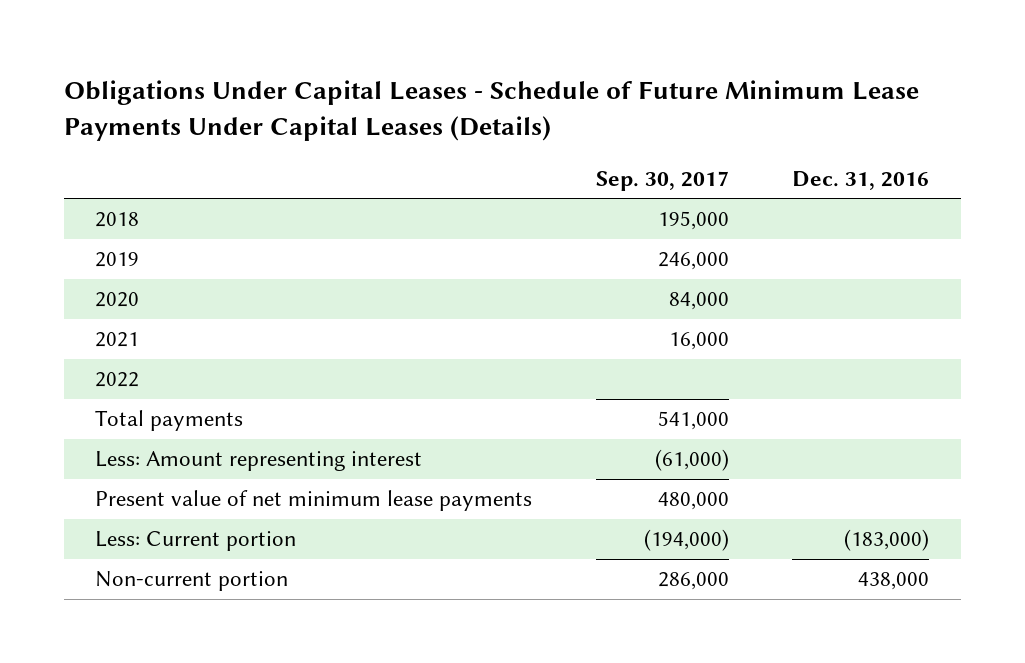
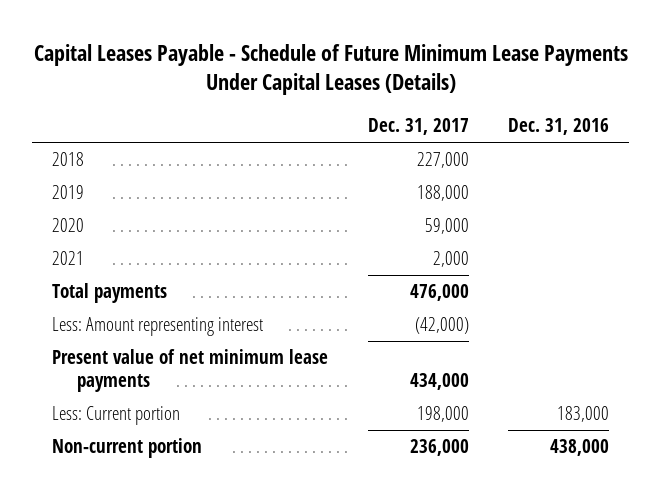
- Obligations Under Capital Leases - Schedule of Future Minimum Lease Payments Under Capital Leases (Details)
+ Capital Leases Payable - Schedule of Future Minimum Lease Payments Under Capital Leases (Details)
- | Sep. 30, 2017 | Dec. 31, 2016
+ | Dec. 31, 2017 | Dec. 31, 2016
- 2022
- Less: Current portion | (194,000) | (183,000)
+ Less: Current portion | 198,000 | 183,000

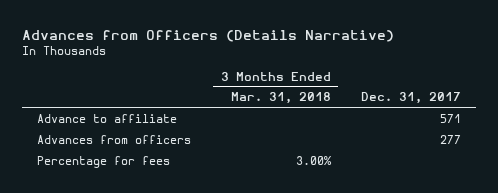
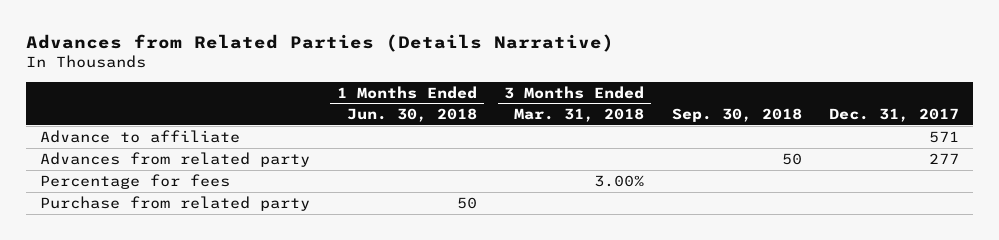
- Advances from Officers (Details Narrative)
+ Advances from Related Parties (Details Narrative)
- | 3 Months Ended Mar. 31, 2018 | Dec. 31, 2017
+ | 1 Months Ended Jun. 30, 2018 | 3 Months Ended Mar. 31, 2018 | Sep. 30, 2018 | Dec. 31, 2017
- Advances from officers | | 277
+ Advances from related party | | | 50 | 277
+ Purchase from related party | 50 | | |

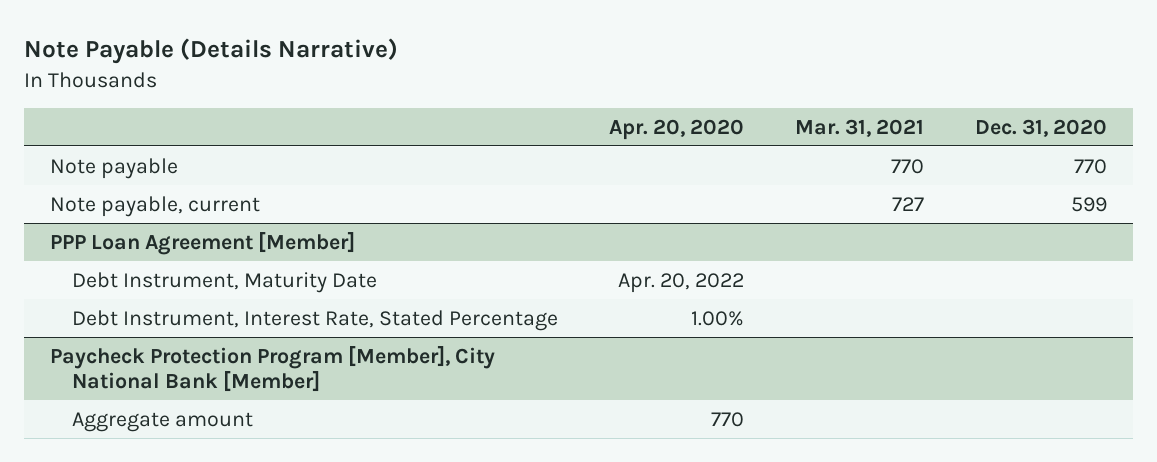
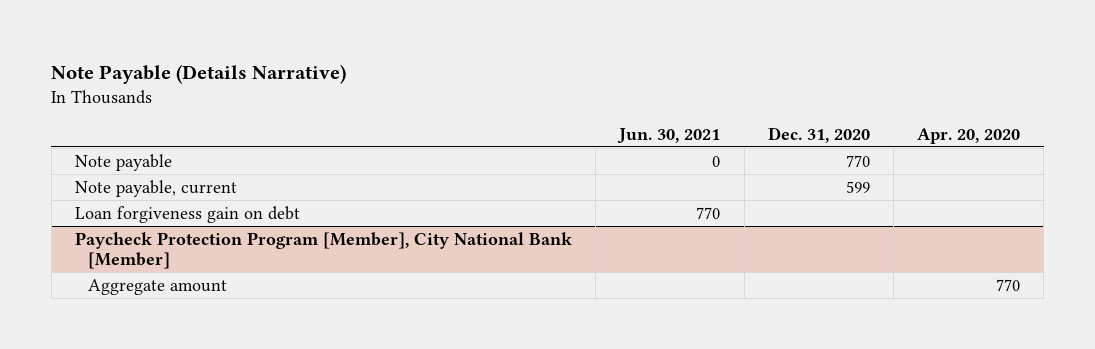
- | Apr. 20, 2020 | Mar. 31, 2021 | Dec. 31, 2020
+ | Jun. 30, 2021 | Dec. 31, 2020 | Apr. 20, 2020
- PPP Loan Agreement [Member]
- Debt Instrument, Maturity Date | Apr. 20, 2022 | |
- Debt Instrument, Interest Rate, Stated Percentage | 1.00% | |
+ Loan forgiveness gain on debt | 770 | |

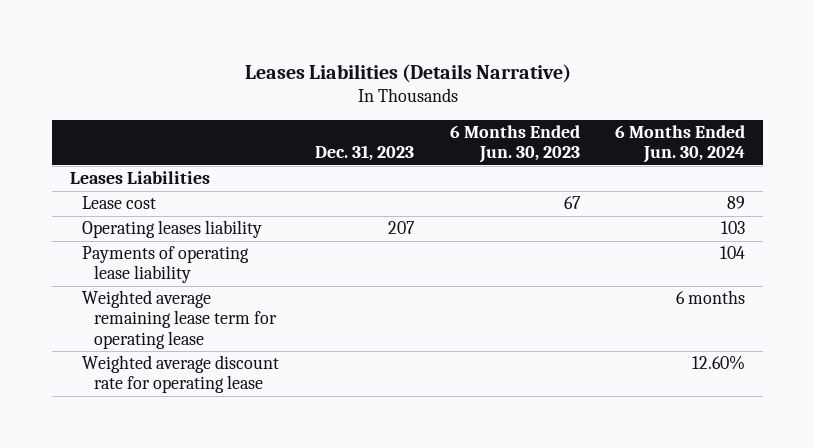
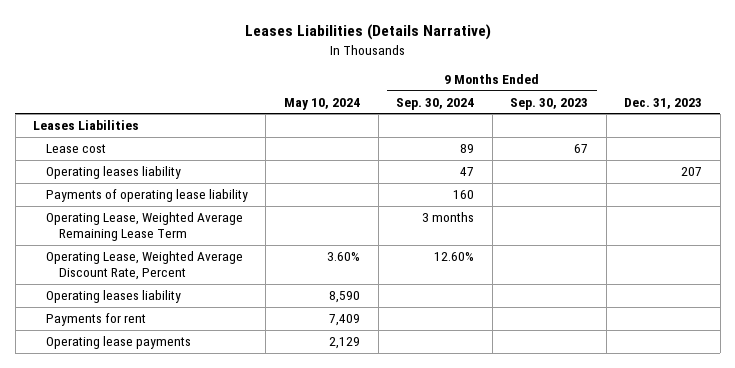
- | Dec. 31, 2023 | 6 Months Ended Jun. 30, 2023 | 6 Months Ended Jun. 30, 2024
+ | May 10, 2024 | 9 Months Ended Sep. 30, 2024 | 9 Months Ended Sep. 30, 2023 | Dec. 31, 2023
- Weighted average remaining lease term for operating lease | | | 6 months
- Weighted average discount rate for operating lease | | | 12.60%
+ Operating Lease, Weighted Average Remaining Lease Term | | 3 months | |
+ Operating Lease, Weighted Average Discount Rate, Percent | 3.60% | 12.60% | |
+ Operating leases liability | 8,590 | | |
+ Payments for rent | 7,409 | | |
+ Operating lease payments | 2,129 | | |

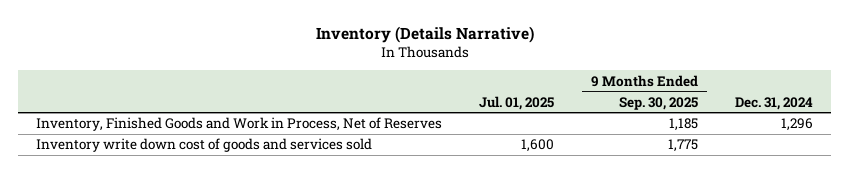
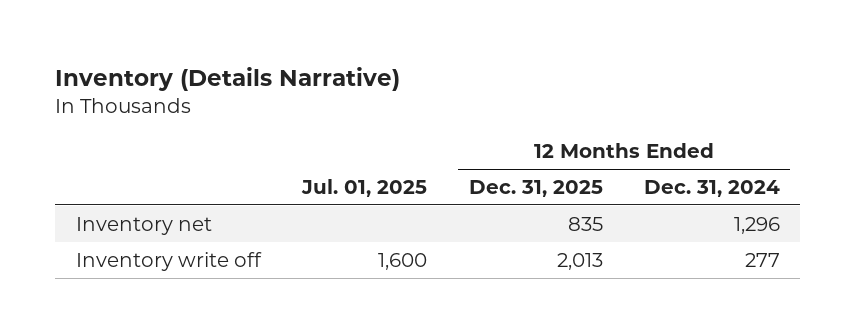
- | Jul. 01, 2025 | 9 Months Ended Sep. 30, 2025 | Dec. 31, 2024
+ | Jul. 01, 2025 | 12 Months Ended Dec. 31, 2025 | 12 Months Ended Dec. 31, 2024
- Inventory, Finished Goods and Work in Process, Net of Reserves | | 1,185 | 1,296
- Inventory write down cost of goods and services sold | 1,600 | 1,775 |
+ Inventory net | | 835 | 1,296
+ Inventory write off | 1,600 | 2,013 | 277

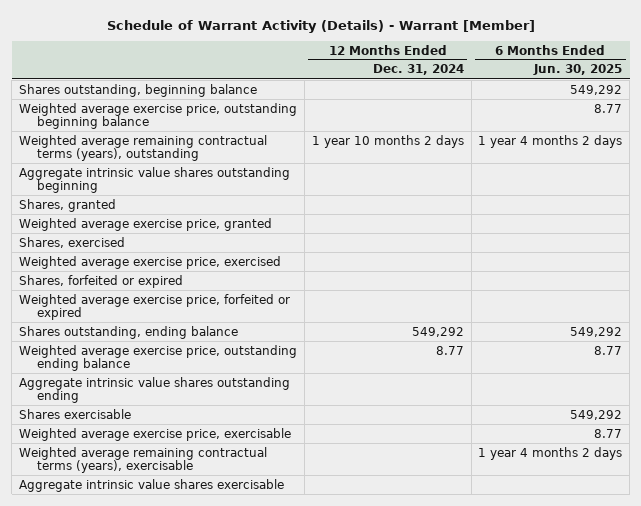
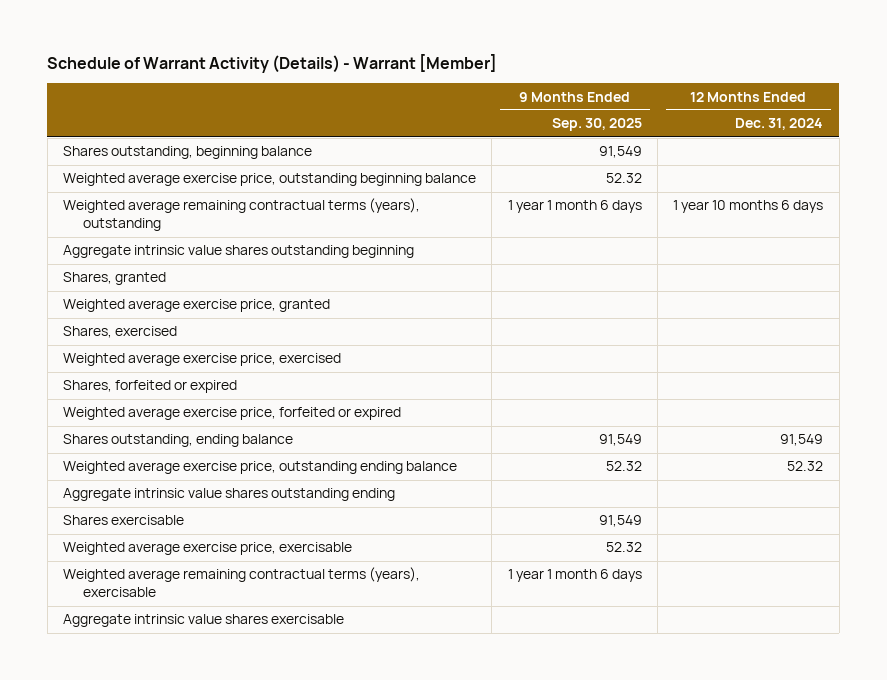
- | 12 Months Ended Dec. 31, 2024 | 6 Months Ended Jun. 30, 2025
+ | 9 Months Ended Sep. 30, 2025 | 12 Months Ended Dec. 31, 2024
- Weighted average remaining contractual terms (years), outstanding | 1 year 10 months 2 days | 1 year 4 months 2 days
+ Weighted average remaining contractual terms (years), outstanding | 1 year 1 month 6 days | 1 year 10 months 6 days
- Shares outstanding, ending balance | 549,292 | 549,292
- Weighted average exercise price, outstanding ending balance | 8.77 | 8.77
+ Shares outstanding, ending balance | 91,549 | 91,549
+ Weighted average exercise price, outstanding ending balance | 52.32 | 52.32

